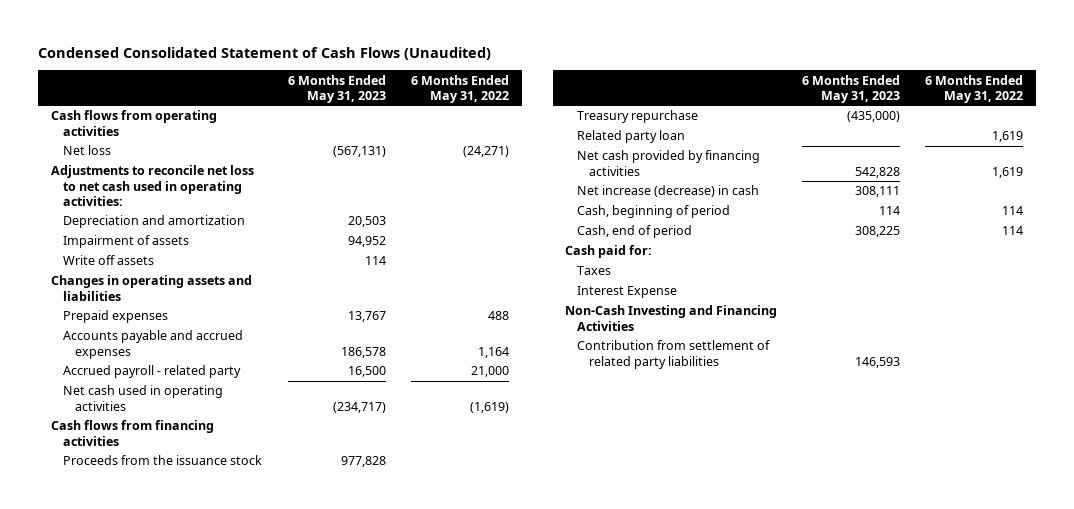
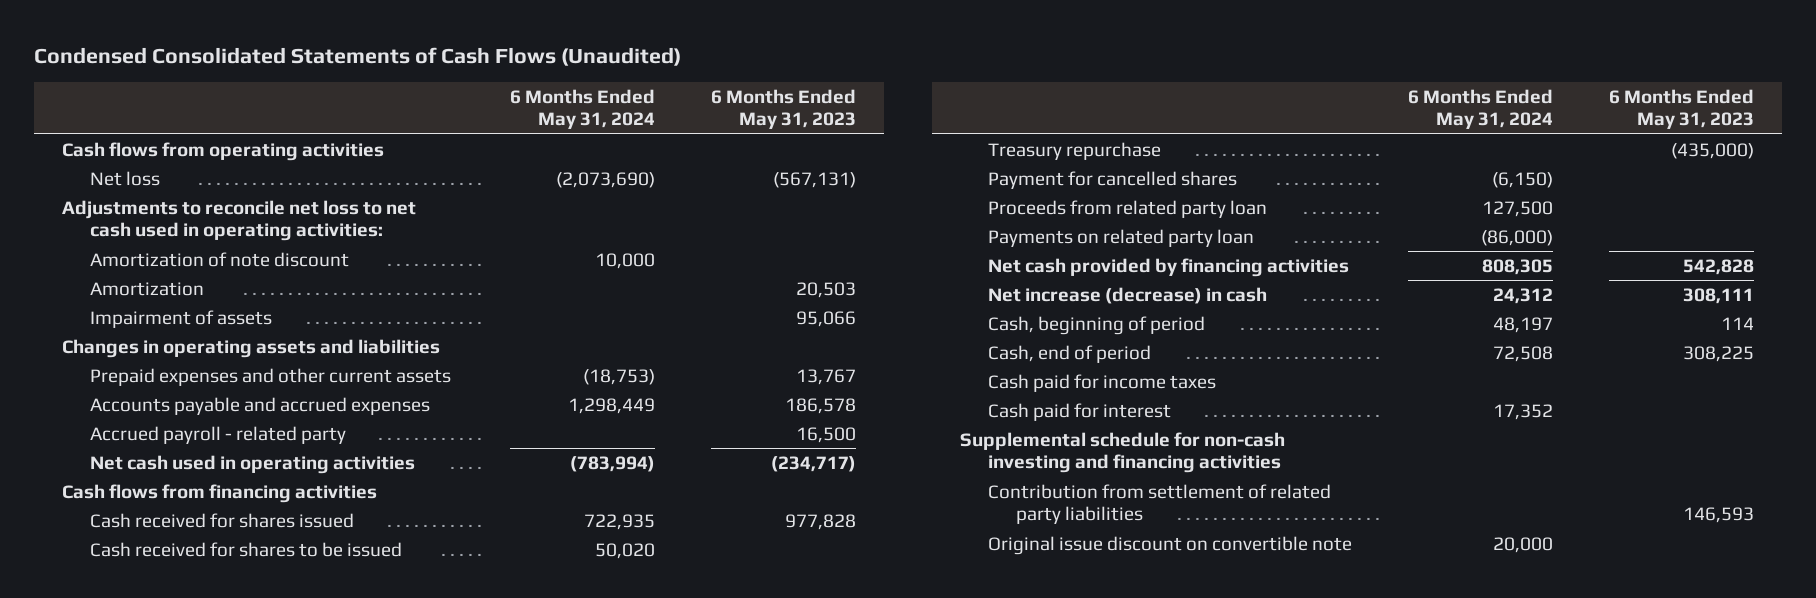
- Condensed Consolidated Statement of Cash Flows (Unaudited)
+ Condensed Consolidated Statements of Cash Flows (Unaudited)
- | 6 Months Ended May 31, 2023 | 6 Months Ended May 31, 2022
+ | 6 Months Ended May 31, 2024 | 6 Months Ended May 31, 2023
- Depreciation and amortization | 20,503 |
- Impairment of assets | 94,952 |
- Write off assets | 114 |
+ Amortization of note discount | 10,000 |
+ Amortization | | 20,503
+ Impairment of assets | | 95,066
- Prepaid expenses | 13,767 | 488
+ Prepaid expenses and other current assets | (18,753) | 13,767
- Proceeds from the issuance stock | 977,828 |
+ Cash received for shares issued | 722,935 | 977,828
+ Cash received for shares to be issued | 50,020 |
- Related party loan | | 1,619
+ Payment for cancelled shares | (6,150) |
+ Proceeds from related party loan | 127,500 |
+ Payments on related party loan | (86,000) |
- Cash paid for:
- Taxes
- Interest Expense
- Non-Cash Investing and Financing Activities
+ Cash paid for income taxes
+ Cash paid for interest | 17,352 |
+ Supplemental schedule for non-cash investing and financing activities
+ Original issue discount on convertible note | 20,000 |

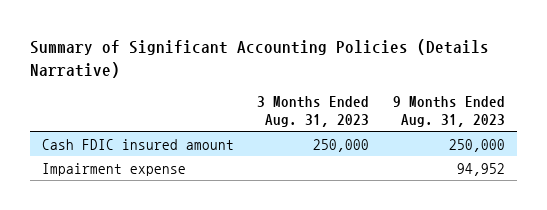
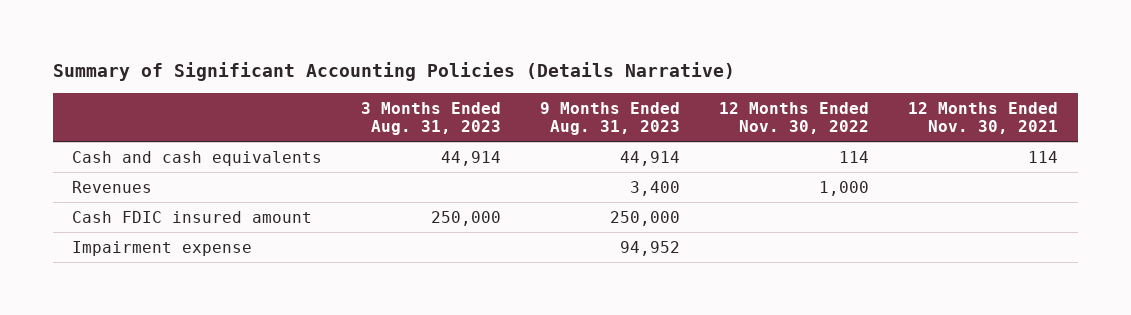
- | 3 Months Ended Aug. 31, 2023 | 9 Months Ended Aug. 31, 2023
+ | 3 Months Ended Aug. 31, 2023 | 9 Months Ended Aug. 31, 2023 | 12 Months Ended Nov. 30, 2022 | 12 Months Ended Nov. 30, 2021
+ Cash and cash equivalents | 44,914 | 44,914 | 114 | 114
+ Revenues | | 3,400 | 1,000 |

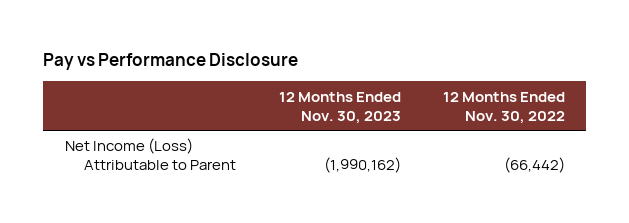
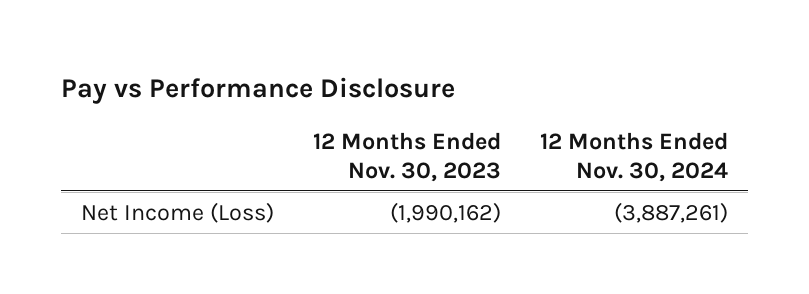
- | 12 Months Ended Nov. 30, 2023 | 12 Months Ended Nov. 30, 2022
+ | 12 Months Ended Nov. 30, 2023 | 12 Months Ended Nov. 30, 2024
- Net Income (Loss) Attributable to Parent | (1,990,162) | (66,442)
+ Net Income (Loss) | (1,990,162) | (3,887,261)

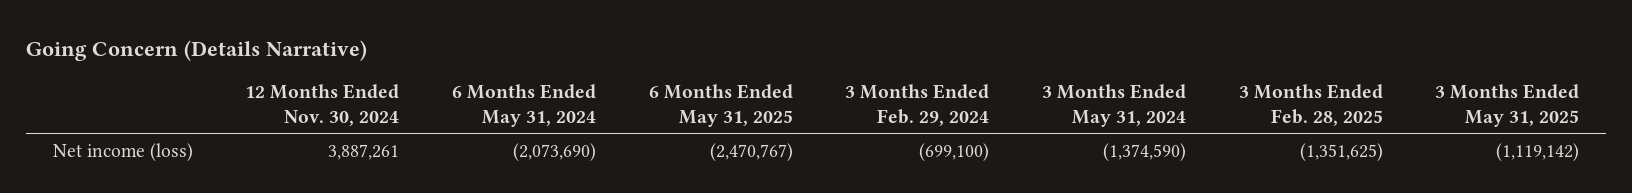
- Pay vs Performance Disclosure
+ Going Concern (Details Narrative)
- | 12 Months Ended Nov. 30, 2023 | 12 Months Ended Nov. 30, 2024
+ | 12 Months Ended Nov. 30, 2024 | 6 Months Ended May 31, 2024 | 6 Months Ended May 31, 2025 | 3 Months Ended Feb. 29, 2024 | 3 Months Ended May 31, 2024 | 3 Months Ended Feb. 28, 2025 | 3 Months Ended May 31, 2025
- Net Income (Loss) | (1,990,162) | (3,887,261)
+ Net income (loss) | 3,887,261 | (2,073,690) | (2,470,767) | (699,100) | (1,374,590) | (1,351,625) | (1,119,142)

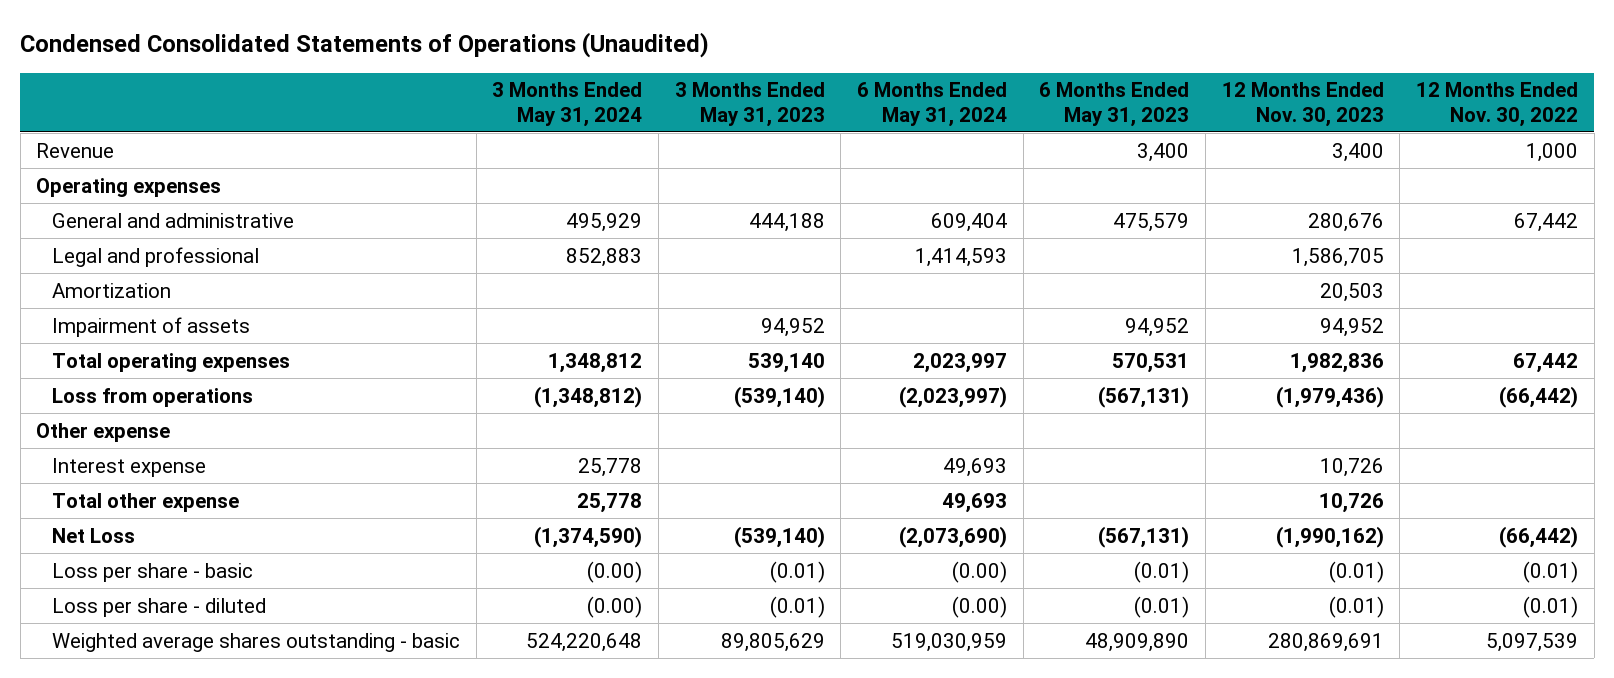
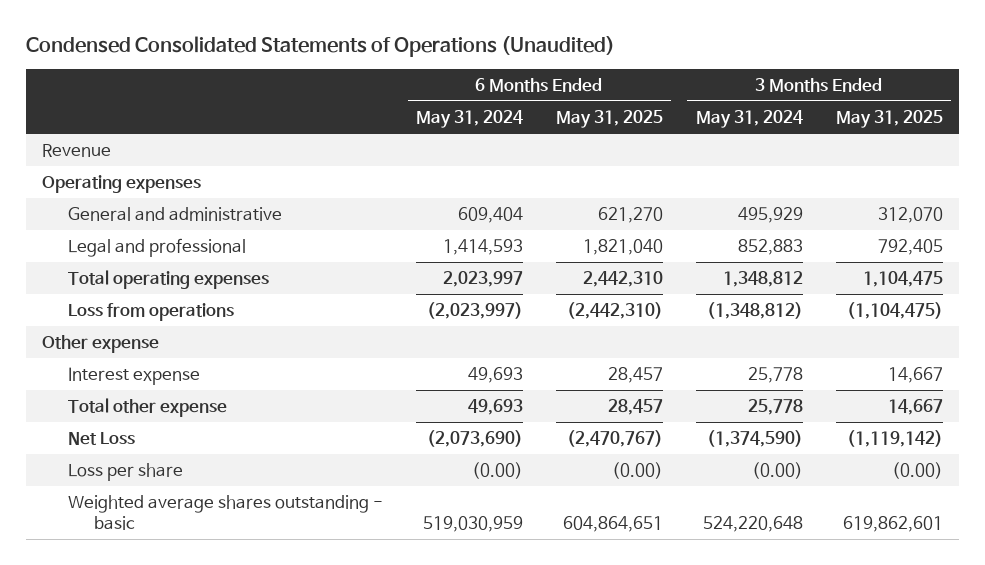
- | 3 Months Ended May 31, 2024 | 3 Months Ended May 31, 2023 | 6 Months Ended May 31, 2024 | 6 Months Ended May 31, 2023 | 12 Months Ended Nov. 30, 2023 | 12 Months Ended Nov. 30, 2022
+ | 6 Months Ended May 31, 2024 | 6 Months Ended May 31, 2025 | 3 Months Ended May 31, 2024 | 3 Months Ended May 31, 2025
- Amortization | | | | | 20,503 |
- Impairment of assets | | 94,952 | | 94,952 | 94,952 |
- Loss per share - basic | (0.00) | (0.01) | (0.00) | (0.01) | (0.01) | (0.01)
- Loss per share - diluted | (0.00) | (0.01) | (0.00) | (0.01) | (0.01) | (0.01)
+ Loss per share | (0.00) | (0.00) | (0.00) | (0.00)

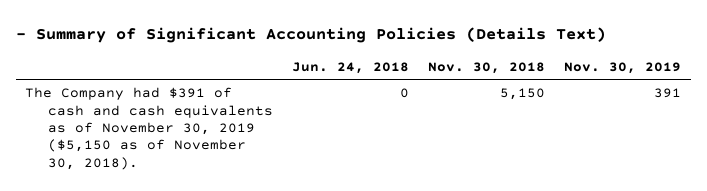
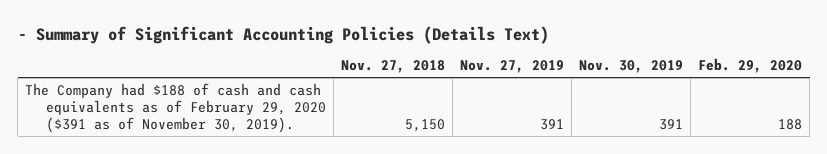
- | Jun. 24, 2018 | Nov. 30, 2018 | Nov. 30, 2019
+ | Nov. 27, 2018 | Nov. 27, 2019 | Nov. 30, 2019 | Feb. 29, 2020
- The Company had $391 of cash and cash equivalents as of November 30, 2019 ($5,150 as of November 30, 2018). | 0 | 5,150 | 391
+ The Company had $188 of cash and cash equivalents as of February 29, 2020 ($391 as of November 30, 2019). | 5,150 | 391 | 391 | 188

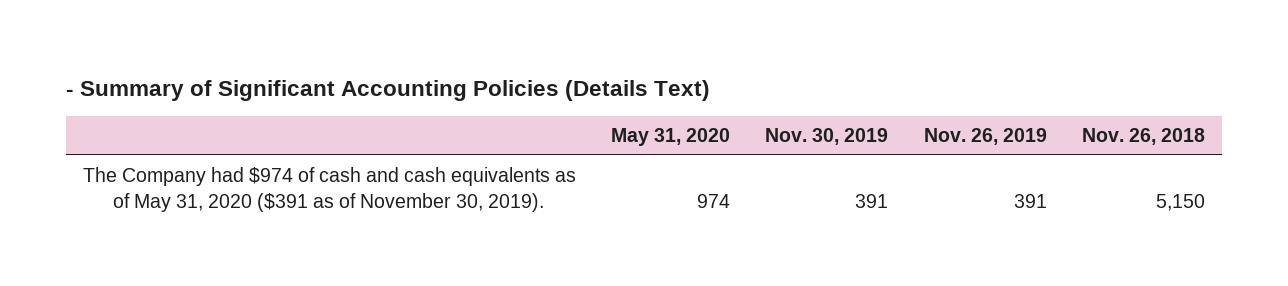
- | Nov. 27, 2018 | Nov. 27, 2019 | Nov. 30, 2019 | Feb. 29, 2020
+ | May 31, 2020 | Nov. 30, 2019 | Nov. 26, 2019 | Nov. 26, 2018
- The Company had $188 of cash and cash equivalents as of February 29, 2020 ($391 as of November 30, 2019). | 5,150 | 391 | 391 | 188
+ The Company had $974 of cash and cash equivalents as of May 31, 2020 ($391 as of November 30, 2019). | 974 | 391 | 391 | 5,150

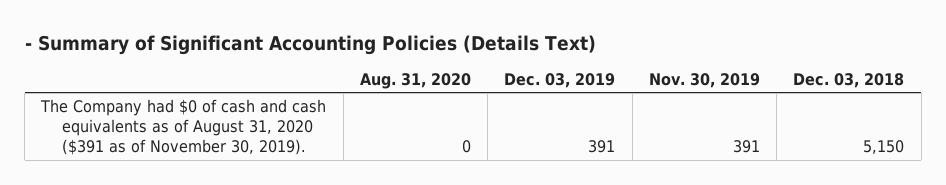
- | May 31, 2020 | Nov. 30, 2019 | Nov. 26, 2019 | Nov. 26, 2018
+ | Aug. 31, 2020 | Dec. 03, 2019 | Nov. 30, 2019 | Dec. 03, 2018
- The Company had $974 of cash and cash equivalents as of May 31, 2020 ($391 as of November 30, 2019). | 974 | 391 | 391 | 5,150
+ The Company had $0 of cash and cash equivalents as of August 31, 2020 ($391 as of November 30, 2019). | 0 | 391 | 391 | 5,150

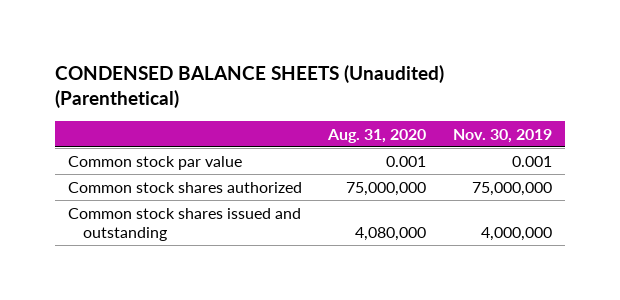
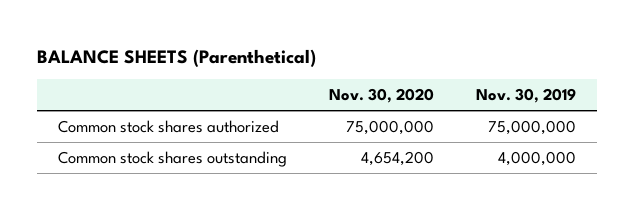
- CONDENSED BALANCE SHEETS (Unaudited) (Parenthetical)
+ BALANCE SHEETS (Parenthetical)
- | Aug. 31, 2020 | Nov. 30, 2019
+ | Nov. 30, 2020 | Nov. 30, 2019
- Common stock par value | 0.001 | 0.001
- Common stock shares issued and outstanding | 4,080,000 | 4,000,000
+ Common stock shares outstanding | 4,654,200 | 4,000,000

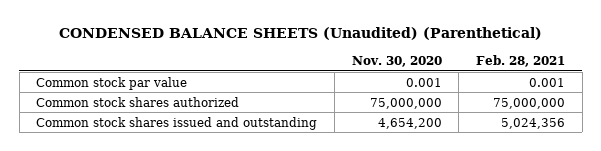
- BALANCE SHEETS (Parenthetical)
+ CONDENSED BALANCE SHEETS (Unaudited) (Parenthetical)
- | Nov. 30, 2020 | Nov. 30, 2019
+ | Nov. 30, 2020 | Feb. 28, 2021
+ Common stock par value | 0.001 | 0.001
- Common stock shares outstanding | 4,654,200 | 4,000,000
+ Common stock shares issued and outstanding | 4,654,200 | 5,024,356

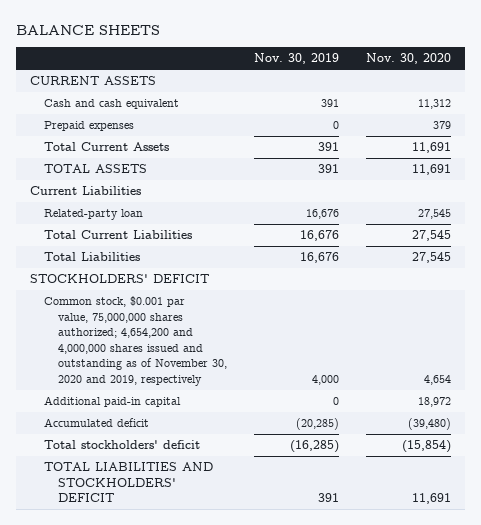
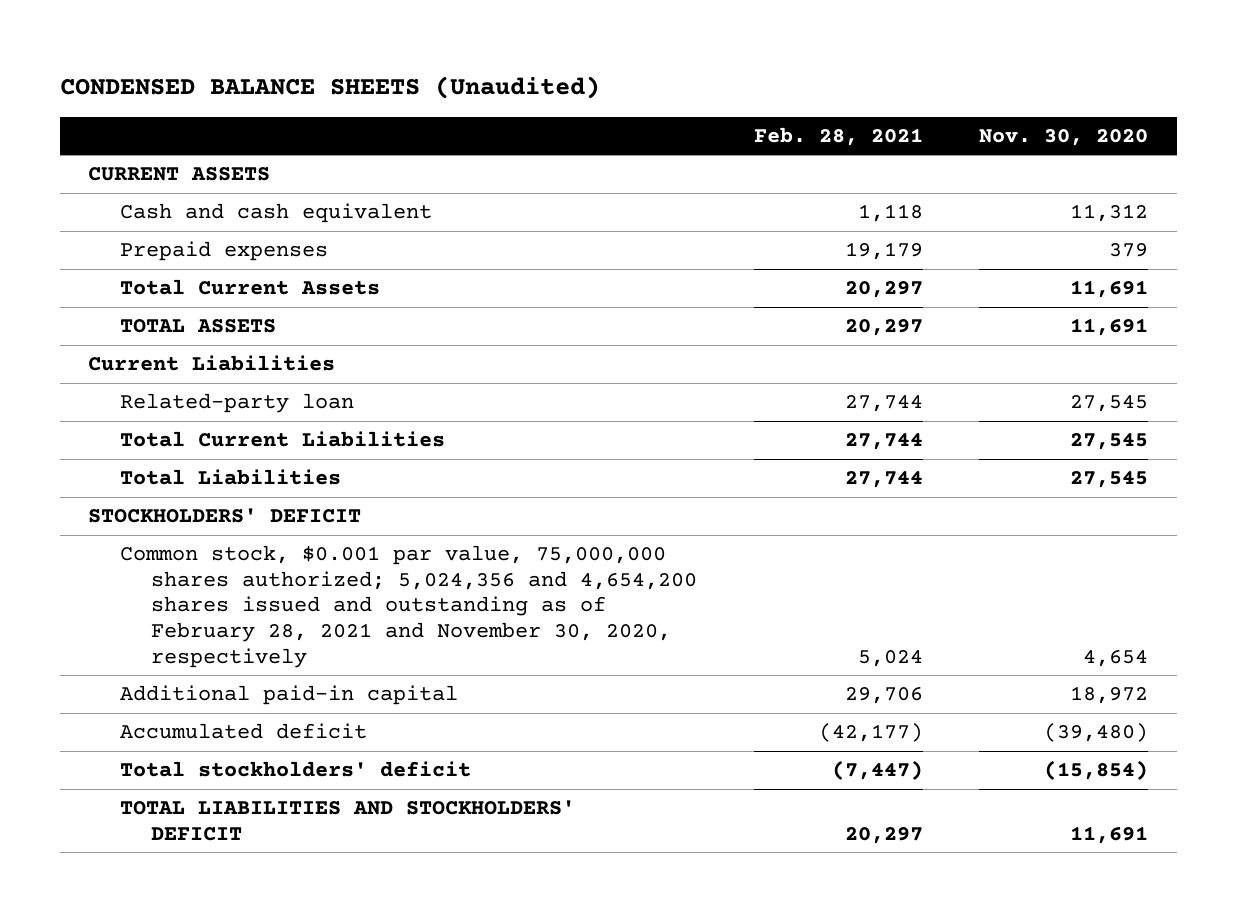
- BALANCE SHEETS
+ CONDENSED BALANCE SHEETS (Unaudited)
- | Nov. 30, 2019 | Nov. 30, 2020
+ | Feb. 28, 2021 | Nov. 30, 2020
- Common stock, $0.001 par value, 75,000,000 shares authorized; 4,654,200 and 4,000,000 shares issued and outstanding as of November 30, 2020 and 2019, respectively | 4,000 | 4,654
+ Common stock, $0.001 par value, 75,000,000 shares authorized; 5,024,356 and 4,654,200 shares issued and outstanding as of February 28, 2021 and November 30, 2020, respectively | 5,024 | 4,654

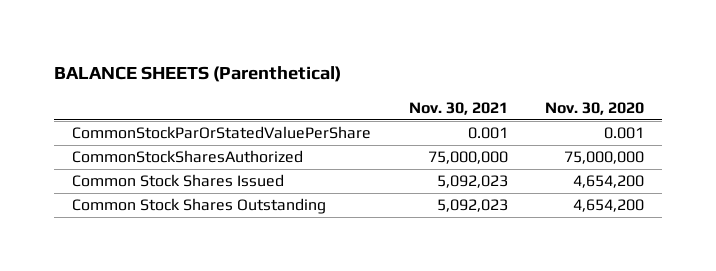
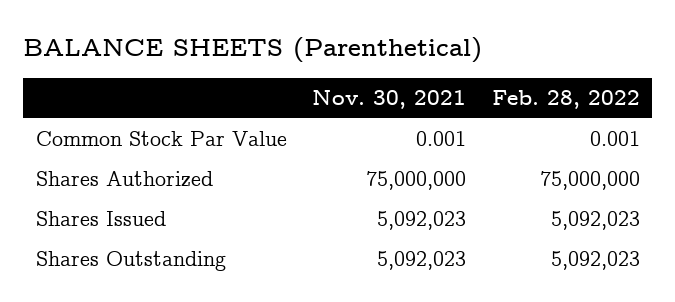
- | Nov. 30, 2021 | Nov. 30, 2020
+ | Nov. 30, 2021 | Feb. 28, 2022
- CommonStockParOrStatedValuePerShare | 0.001 | 0.001
- CommonStockSharesAuthorized | 75,000,000 | 75,000,000
- Common Stock Shares Issued | 5,092,023 | 4,654,200
- Common Stock Shares Outstanding | 5,092,023 | 4,654,200
+ Common Stock Par Value | 0.001 | 0.001
+ Shares Authorized | 75,000,000 | 75,000,000
+ Shares Issued | 5,092,023 | 5,092,023
+ Shares Outstanding | 5,092,023 | 5,092,023

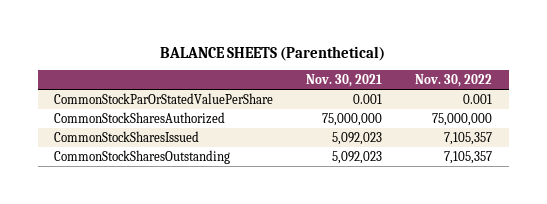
- | Nov. 30, 2021 | Feb. 28, 2022
+ | Nov. 30, 2021 | Nov. 30, 2022
- Common Stock Par Value | 0.001 | 0.001
- Shares Authorized | 75,000,000 | 75,000,000
- Shares Issued | 5,092,023 | 5,092,023
- Shares Outstanding | 5,092,023 | 5,092,023
+ CommonStockParOrStatedValuePerShare | 0.001 | 0.001
+ CommonStockSharesAuthorized | 75,000,000 | 75,000,000
+ CommonStockSharesIssued | 5,092,023 | 7,105,357
+ CommonStockSharesOutstanding | 5,092,023 | 7,105,357

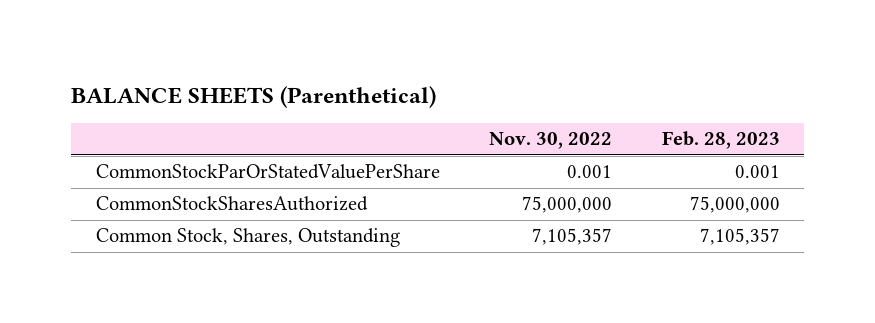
- | Nov. 30, 2021 | Nov. 30, 2022
+ | Nov. 30, 2022 | Feb. 28, 2023
- CommonStockSharesIssued | 5,092,023 | 7,105,357
- CommonStockSharesOutstanding | 5,092,023 | 7,105,357
+ Common Stock, Shares, Outstanding | 7,105,357 | 7,105,357

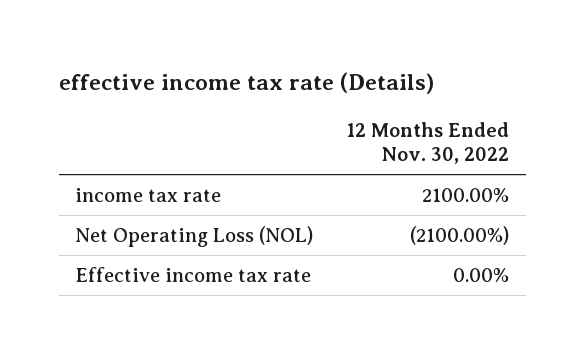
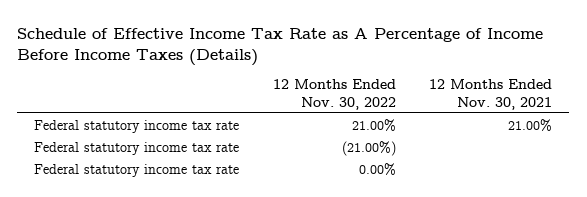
- effective income tax rate (Details)
+ Schedule of Effective Income Tax Rate as A Percentage of Income Before Income Taxes (Details)
- | 12 Months Ended Nov. 30, 2022
+ | 12 Months Ended Nov. 30, 2022 | 12 Months Ended Nov. 30, 2021
- income tax rate | 2100.00%
- Net Operating Loss (NOL) | (2100.00%)
- Effective income tax rate | 0.00%
+ Federal statutory income tax rate | 21.00% | 21.00%
+ Federal statutory income tax rate | (21.00%) |
+ Federal statutory income tax rate | 0.00% |

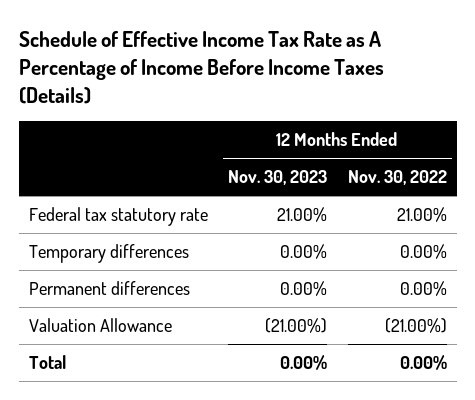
- | 12 Months Ended Nov. 30, 2022 | 12 Months Ended Nov. 30, 2021
+ | 12 Months Ended Nov. 30, 2023 | 12 Months Ended Nov. 30, 2022
- Federal statutory income tax rate | 21.00% | 21.00%
- Federal statutory income tax rate | (21.00%) |
- Federal statutory income tax rate | 0.00% |
+ Federal tax statutory rate | 21.00% | 21.00%
+ Temporary differences | 0.00% | 0.00%
+ Permanent differences | 0.00% | 0.00%
+ Valuation Allowance | (21.00%) | (21.00%)
+ Total | 0.00% | 0.00%

